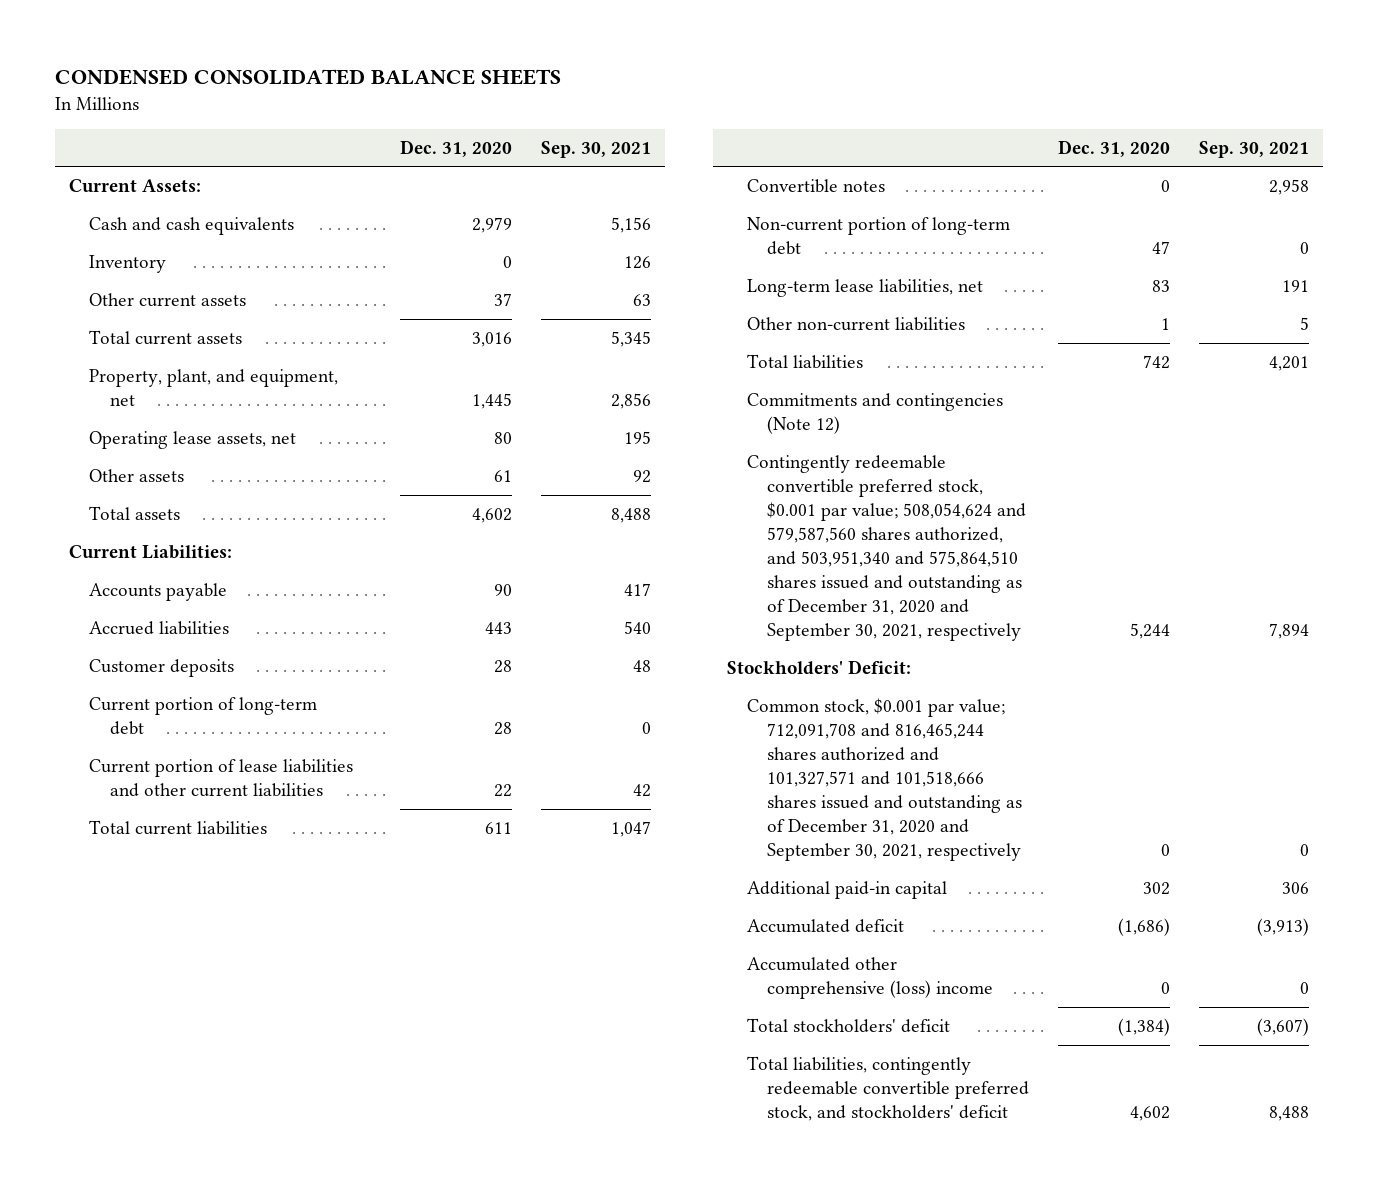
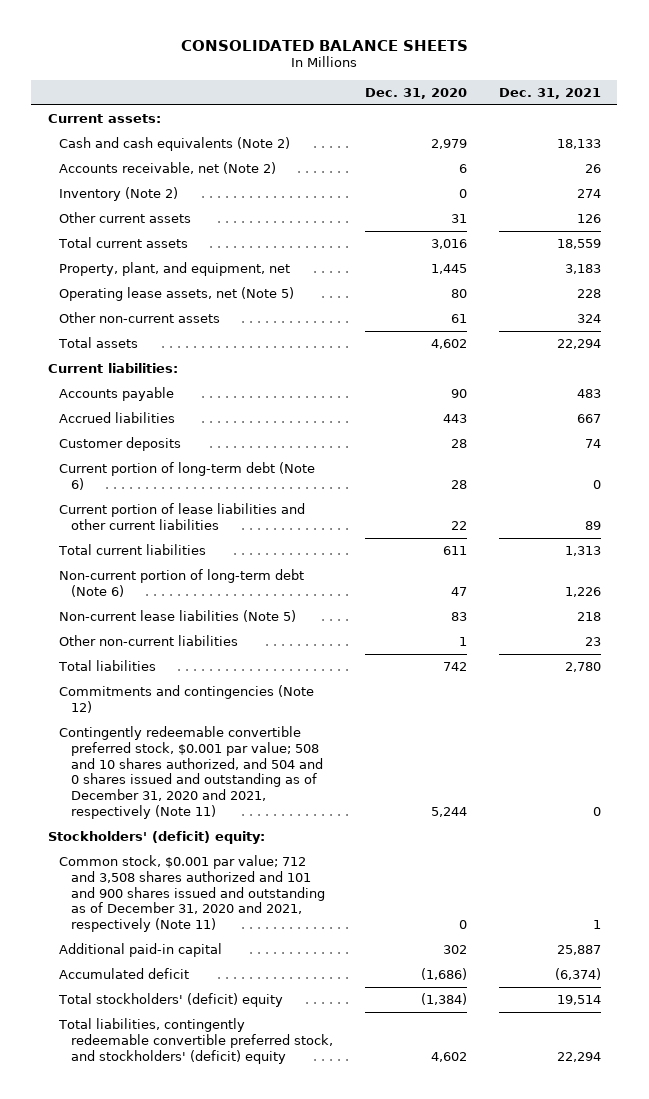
- CONDENSED CONSOLIDATED BALANCE SHEETS
+ CONSOLIDATED BALANCE SHEETS
- | Dec. 31, 2020 | Sep. 30, 2021
+ | Dec. 31, 2020 | Dec. 31, 2021
- Current Assets:
- Cash and cash equivalents | 2,979 | 5,156
- Inventory | 0 | 126
- Other current assets | 37 | 63
+ Current assets:
+ Cash and cash equivalents (Note 2) | 2,979 | 18,133
+ Accounts receivable, net (Note 2) | 6 | 26
+ Inventory (Note 2) | 0 | 274
+ Other current assets | 31 | 126
- Operating lease assets, net | 80 | 195
- Other assets | 61 | 92
+ Operating lease assets, net (Note 5) | 80 | 228
+ Other non-current assets | 61 | 324
- Current Liabilities:
+ Current liabilities:
- Current portion of long-term debt | 28 | 0
+ Current portion of long-term debt (Note 6) | 28 | 0
- Convertible notes | 0 | 2,958
- Non-current portion of long-term debt | 47 | 0
- Long-term lease liabilities, net | 83 | 191
+ Non-current portion of long-term debt (Note 6) | 47 | 1,226
+ Non-current lease liabilities (Note 5) | 83 | 218
- Contingently redeemable convertible preferred stock, $0.001 par value; 508,054,624 and 579,587,560 shares authorized, and 503,951,340 and 575,864,510 shares issued and outstanding as of December 31, 2020 and September 30, 2021, respectively | 5,244 | 7,894
- Stockholders' Deficit:
- Common stock, $0.001 par value; 712,091,708 and 816,465,244 shares authorized and 101,327,571 and 101,518,666 shares issued and outstanding as of December 31, 2020 and September 30, 2021, respectively | 0 | 0
+ Contingently redeemable convertible preferred stock, $0.001 par value; 508 and 10 shares authorized, and 504 and 0 shares issued and outstanding as of December 31, 2020 and 2021, respectively (Note 11) | 5,244 | 0
+ Stockholders' (deficit) equity:
+ Common stock, $0.001 par value; 712 and 3,508 shares authorized and 101 and 900 shares issued and outstanding as of December 31, 2020 and 2021, respectively (Note 11) | 0 | 1
- Accumulated other comprehensive (loss) income | 0 | 0
- Total stockholders' deficit | (1,384) | (3,607)
- Total liabilities, contingently redeemable convertible preferred stock, and stockholders' deficit | 4,602 | 8,488
+ Total stockholders' (deficit) equity | (1,384) | 19,514
+ Total liabilities, contingently redeemable convertible preferred stock, and stockholders' (deficit) equity | 4,602 | 22,294

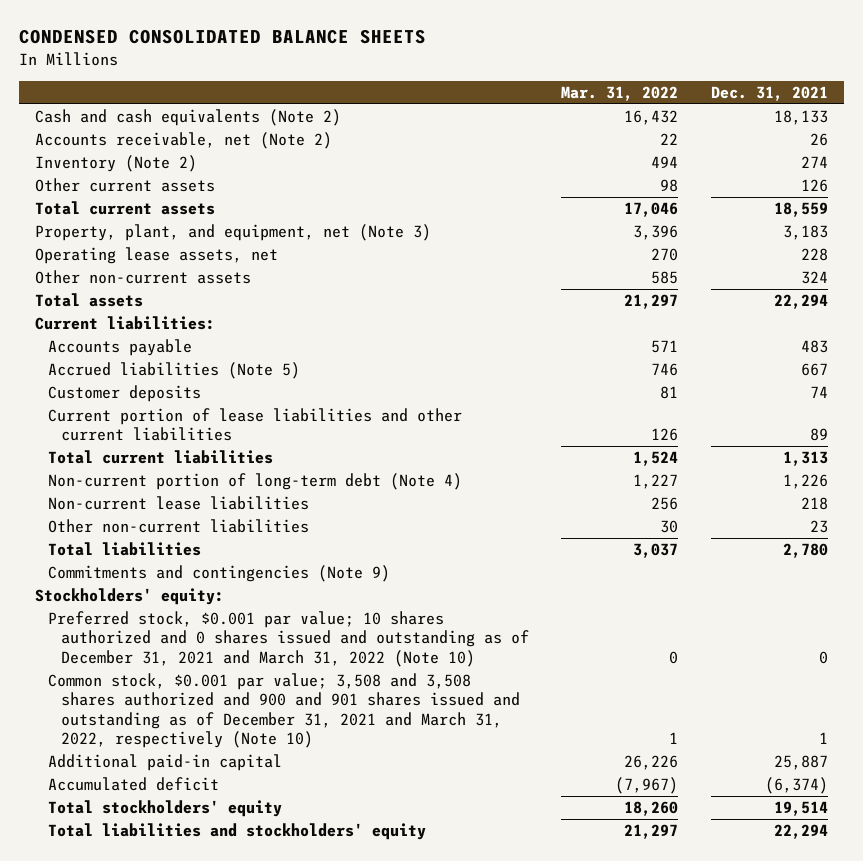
- CONSOLIDATED BALANCE SHEETS
+ CONDENSED CONSOLIDATED BALANCE SHEETS
- | Dec. 31, 2020 | Dec. 31, 2021
+ | Mar. 31, 2022 | Dec. 31, 2021
- Current assets:
- Property, plant, and equipment, net | 1,445 | 3,183
- Operating lease assets, net (Note 5) | 80 | 228
+ Property, plant, and equipment, net (Note 3) | 3,396 | 3,183
+ Operating lease assets, net | 270 | 228
- Accrued liabilities | 443 | 667
+ Accrued liabilities (Note 5) | 746 | 667
- Current portion of long-term debt (Note 6) | 28 | 0
- Non-current portion of long-term debt (Note 6) | 47 | 1,226
- Non-current lease liabilities (Note 5) | 83 | 218
+ Non-current portion of long-term debt (Note 4) | 1,227 | 1,226
+ Non-current lease liabilities | 256 | 218
- Commitments and contingencies (Note 12)
- Contingently redeemable convertible preferred stock, $0.001 par value; 508 and 10 shares authorized, and 504 and 0 shares issued and outstanding as of December 31, 2020 and 2021, respectively (Note 11) | 5,244 | 0
- Stockholders' (deficit) equity:
- Common stock, $0.001 par value; 712 and 3,508 shares authorized and 101 and 900 shares issued and outstanding as of December 31, 2020 and 2021, respectively (Note 11) | 0 | 1
+ Commitments and contingencies (Note 9)
+ Stockholders' equity:
+ Preferred stock, $0.001 par value; 10 shares authorized and 0 shares issued and outstanding as of December 31, 2021 and March 31, 2022 (Note 10) | 0 | 0
+ Common stock, $0.001 par value; 3,508 and 3,508 shares authorized and 900 and 901 shares issued and outstanding as of December 31, 2021 and March 31, 2022, respectively (Note 10) | 1 | 1
- Total stockholders' (deficit) equity | (1,384) | 19,514
- Total liabilities, contingently redeemable convertible preferred stock, and stockholders' (deficit) equity | 4,602 | 22,294
+ Total stockholders' equity | 18,260 | 19,514
+ Total liabilities and stockholders' equity | 21,297 | 22,294

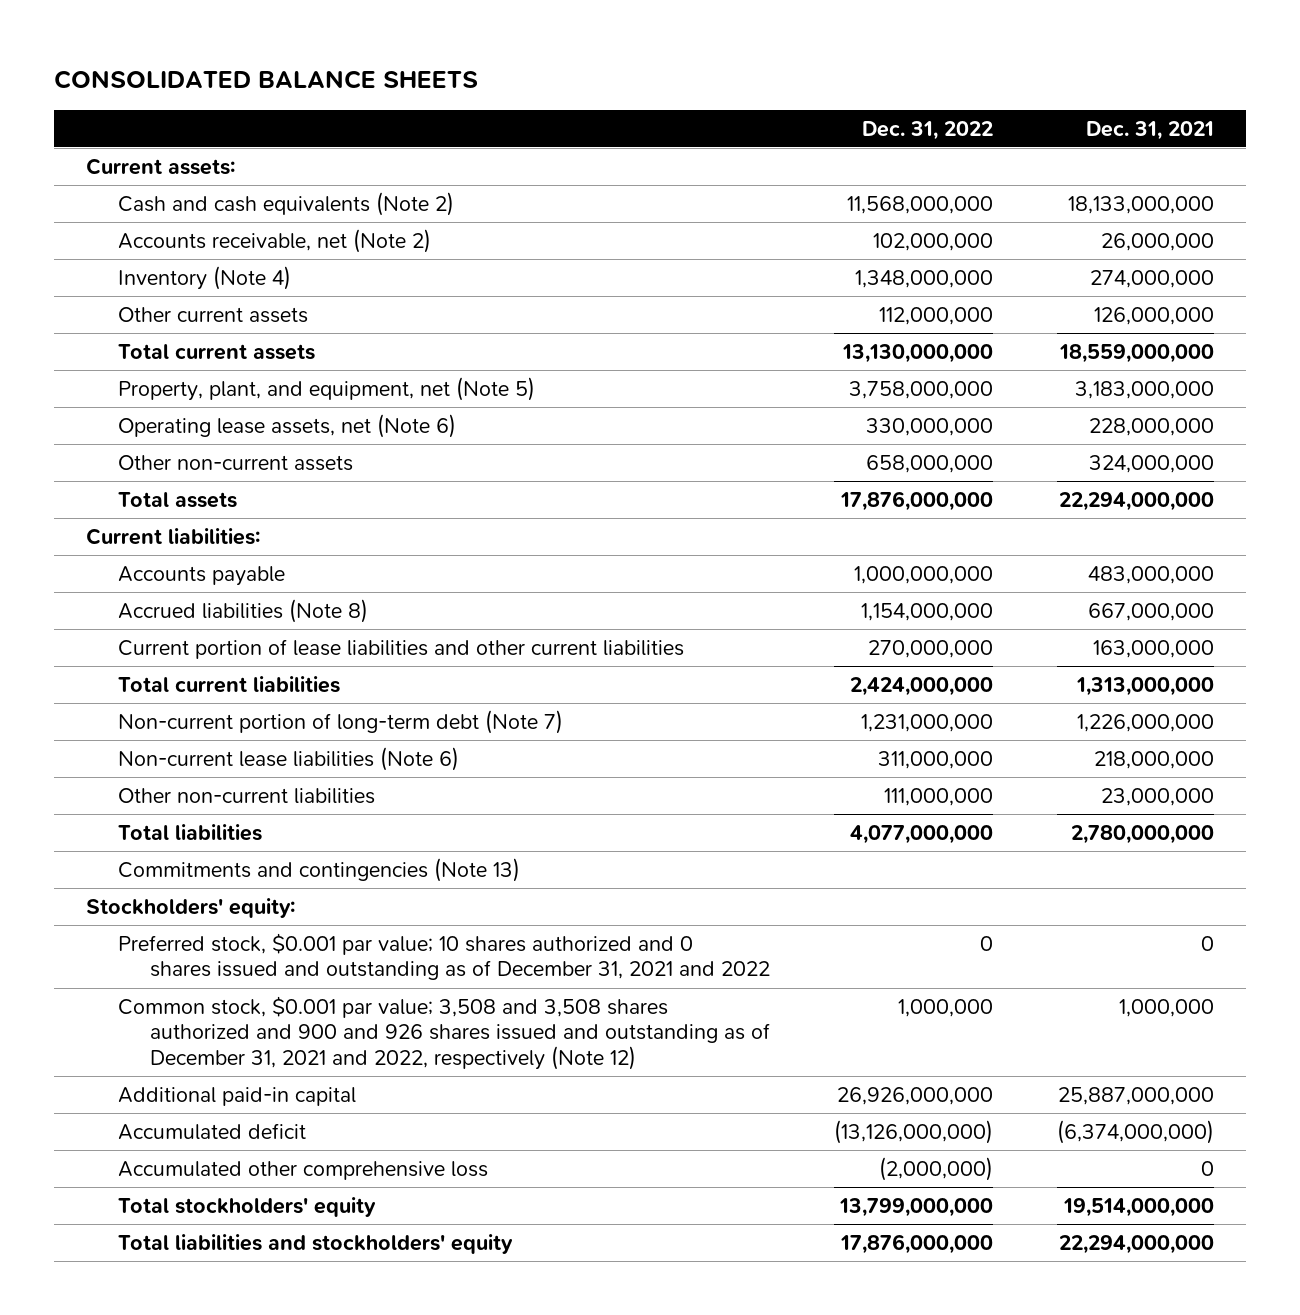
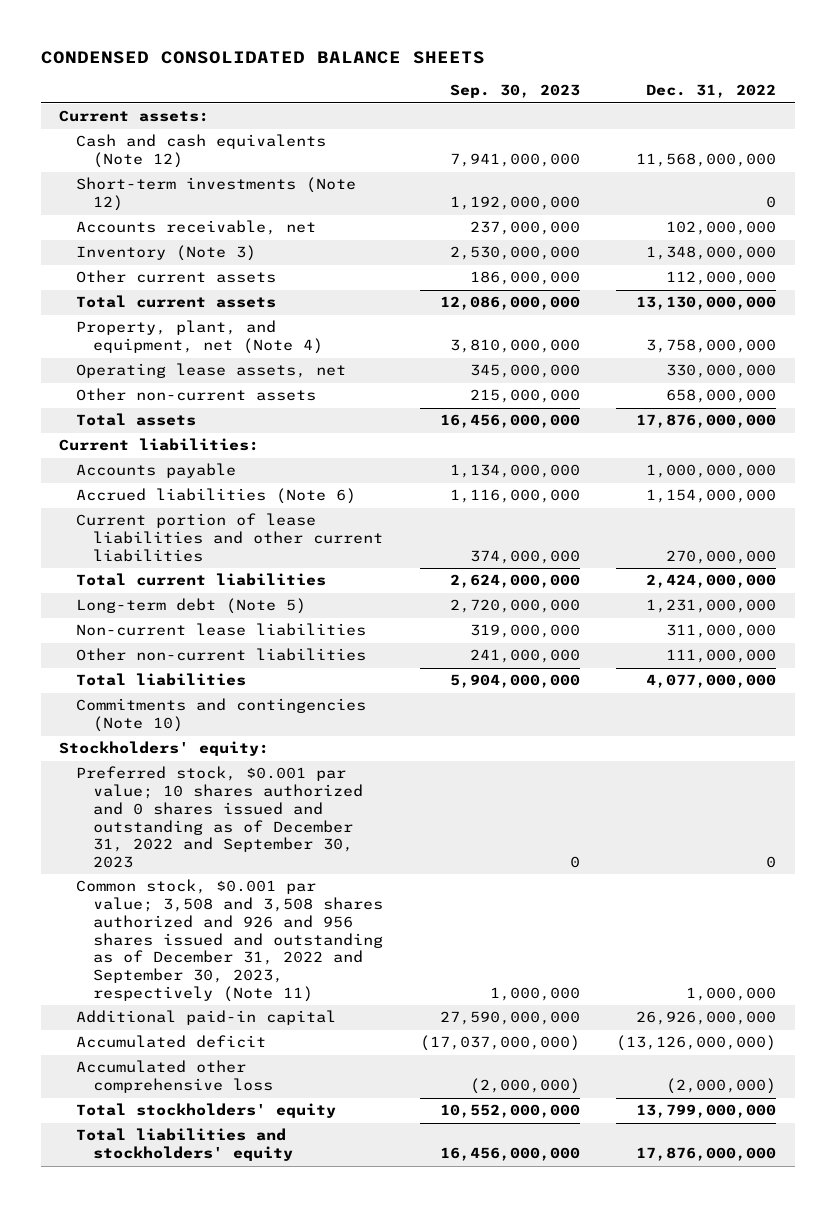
- CONSOLIDATED BALANCE SHEETS
+ CONDENSED CONSOLIDATED BALANCE SHEETS
- | Dec. 31, 2022 | Dec. 31, 2021
+ | Sep. 30, 2023 | Dec. 31, 2022
- Cash and cash equivalents (Note 2) | 11,568,000,000 | 18,133,000,000
- Accounts receivable, net (Note 2) | 102,000,000 | 26,000,000
- Inventory (Note 4) | 1,348,000,000 | 274,000,000
+ Cash and cash equivalents (Note 12) | 7,941,000,000 | 11,568,000,000
+ Short-term investments (Note 12) | 1,192,000,000 | 0
+ Accounts receivable, net | 237,000,000 | 102,000,000
+ Inventory (Note 3) | 2,530,000,000 | 1,348,000,000
- Property, plant, and equipment, net (Note 5) | 3,758,000,000 | 3,183,000,000
- Operating lease assets, net (Note 6) | 330,000,000 | 228,000,000
+ Property, plant, and equipment, net (Note 4) | 3,810,000,000 | 3,758,000,000
+ Operating lease assets, net | 345,000,000 | 330,000,000
- Accrued liabilities (Note 8) | 1,154,000,000 | 667,000,000
+ Accrued liabilities (Note 6) | 1,116,000,000 | 1,154,000,000
- Non-current portion of long-term debt (Note 7) | 1,231,000,000 | 1,226,000,000
- Non-current lease liabilities (Note 6) | 311,000,000 | 218,000,000
+ Long-term debt (Note 5) | 2,720,000,000 | 1,231,000,000
+ Non-current lease liabilities | 319,000,000 | 311,000,000
- Commitments and contingencies (Note 13)
+ Commitments and contingencies (Note 10)
- Preferred stock, $0.001 par value; 10 shares authorized and 0 shares issued and outstanding as of December 31, 2021 and 2022 | 0 | 0
- Common stock, $0.001 par value; 3,508 and 3,508 shares authorized and 900 and 926 shares issued and outstanding as of December 31, 2021 and 2022, respectively (Note 12) | 1,000,000 | 1,000,000
+ Preferred stock, $0.001 par value; 10 shares authorized and 0 shares issued and outstanding as of December 31, 2022 and September 30, 2023 | 0 | 0
+ Common stock, $0.001 par value; 3,508 and 3,508 shares authorized and 926 and 956 shares issued and outstanding as of December 31, 2022 and September 30, 2023, respectively (Note 11) | 1,000,000 | 1,000,000

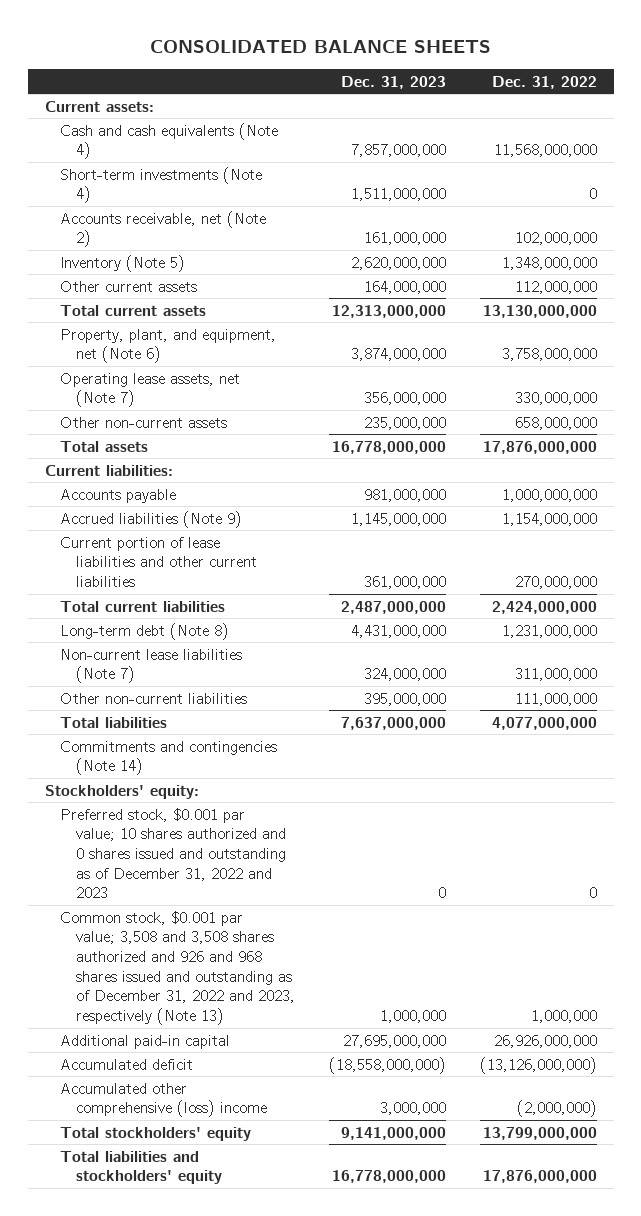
- CONDENSED CONSOLIDATED BALANCE SHEETS
+ CONSOLIDATED BALANCE SHEETS
- | Sep. 30, 2023 | Dec. 31, 2022
+ | Dec. 31, 2023 | Dec. 31, 2022
- Cash and cash equivalents (Note 12) | 7,941,000,000 | 11,568,000,000
- Short-term investments (Note 12) | 1,192,000,000 | 0
- Accounts receivable, net | 237,000,000 | 102,000,000
- Inventory (Note 3) | 2,530,000,000 | 1,348,000,000
+ Cash and cash equivalents (Note 4) | 7,857,000,000 | 11,568,000,000
+ Short-term investments (Note 4) | 1,511,000,000 | 0
+ Accounts receivable, net (Note 2) | 161,000,000 | 102,000,000
+ Inventory (Note 5) | 2,620,000,000 | 1,348,000,000
- Property, plant, and equipment, net (Note 4) | 3,810,000,000 | 3,758,000,000
- Operating lease assets, net | 345,000,000 | 330,000,000
+ Property, plant, and equipment, net (Note 6) | 3,874,000,000 | 3,758,000,000
+ Operating lease assets, net (Note 7) | 356,000,000 | 330,000,000
- Accrued liabilities (Note 6) | 1,116,000,000 | 1,154,000,000
+ Accrued liabilities (Note 9) | 1,145,000,000 | 1,154,000,000
- Long-term debt (Note 5) | 2,720,000,000 | 1,231,000,000
- Non-current lease liabilities | 319,000,000 | 311,000,000
+ Long-term debt (Note 8) | 4,431,000,000 | 1,231,000,000
+ Non-current lease liabilities (Note 7) | 324,000,000 | 311,000,000
- Commitments and contingencies (Note 10)
+ Commitments and contingencies (Note 14)
- Preferred stock, $0.001 par value; 10 shares authorized and 0 shares issued and outstanding as of December 31, 2022 and September 30, 2023 | 0 | 0
- Common stock, $0.001 par value; 3,508 and 3,508 shares authorized and 926 and 956 shares issued and outstanding as of December 31, 2022 and September 30, 2023, respectively (Note 11) | 1,000,000 | 1,000,000
+ Preferred stock, $0.001 par value; 10 shares authorized and 0 shares issued and outstanding as of December 31, 2022 and 2023 | 0 | 0
+ Common stock, $0.001 par value; 3,508 and 3,508 shares authorized and 926 and 968 shares issued and outstanding as of December 31, 2022 and 2023, respectively (Note 13) | 1,000,000 | 1,000,000
- Accumulated other comprehensive loss | (2,000,000) | (2,000,000)
+ Accumulated other comprehensive (loss) income | 3,000,000 | (2,000,000)

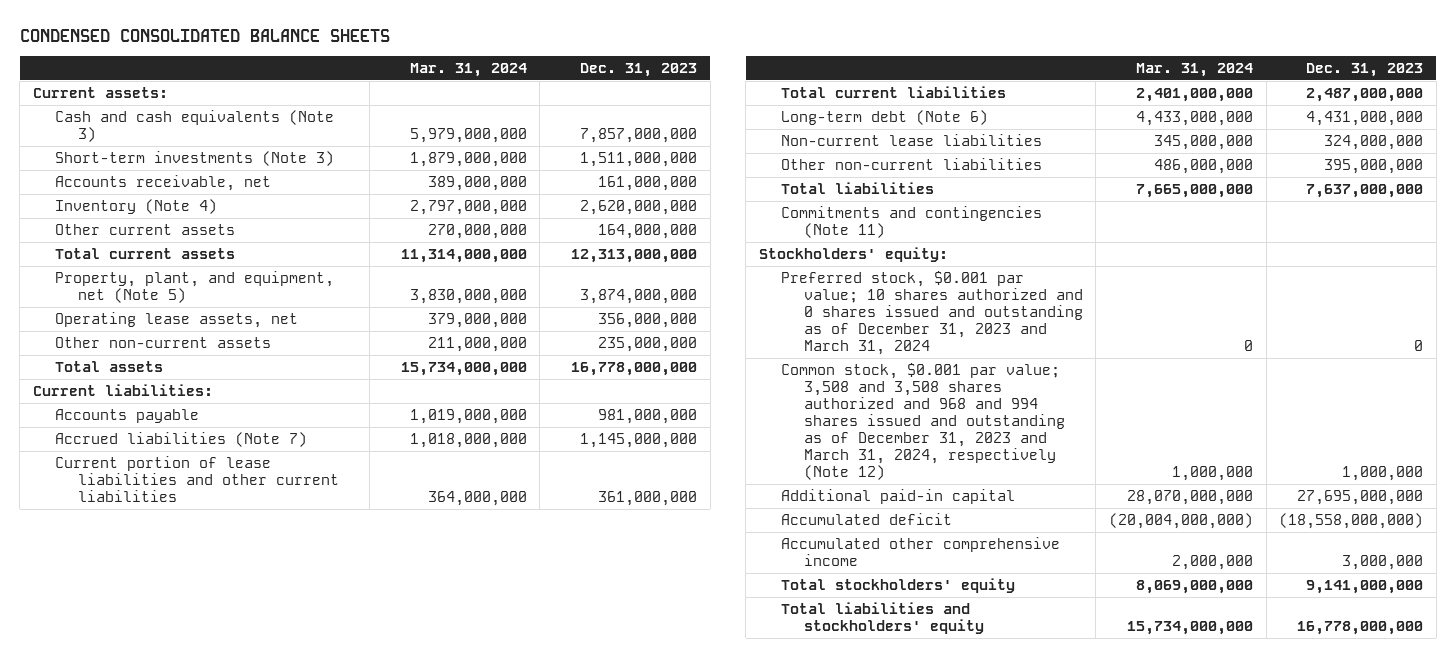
- CONSOLIDATED BALANCE SHEETS
+ CONDENSED CONSOLIDATED BALANCE SHEETS
- | Dec. 31, 2023 | Dec. 31, 2022
+ | Mar. 31, 2024 | Dec. 31, 2023
- Cash and cash equivalents (Note 4) | 7,857,000,000 | 11,568,000,000
- Short-term investments (Note 4) | 1,511,000,000 | 0
- Accounts receivable, net (Note 2) | 161,000,000 | 102,000,000
- Inventory (Note 5) | 2,620,000,000 | 1,348,000,000
+ Cash and cash equivalents (Note 3) | 5,979,000,000 | 7,857,000,000
+ Short-term investments (Note 3) | 1,879,000,000 | 1,511,000,000
+ Accounts receivable, net | 389,000,000 | 161,000,000
+ Inventory (Note 4) | 2,797,000,000 | 2,620,000,000
- Property, plant, and equipment, net (Note 6) | 3,874,000,000 | 3,758,000,000
- Operating lease assets, net (Note 7) | 356,000,000 | 330,000,000
+ Property, plant, and equipment, net (Note 5) | 3,830,000,000 | 3,874,000,000
+ Operating lease assets, net | 379,000,000 | 356,000,000
- Accrued liabilities (Note 9) | 1,145,000,000 | 1,154,000,000
+ Accrued liabilities (Note 7) | 1,018,000,000 | 1,145,000,000
- Long-term debt (Note 8) | 4,431,000,000 | 1,231,000,000
- Non-current lease liabilities (Note 7) | 324,000,000 | 311,000,000
+ Long-term debt (Note 6) | 4,433,000,000 | 4,431,000,000
+ Non-current lease liabilities | 345,000,000 | 324,000,000
- Commitments and contingencies (Note 14)
+ Commitments and contingencies (Note 11)
- Preferred stock, $0.001 par value; 10 shares authorized and 0 shares issued and outstanding as of December 31, 2022 and 2023 | 0 | 0
- Common stock, $0.001 par value; 3,508 and 3,508 shares authorized and 926 and 968 shares issued and outstanding as of December 31, 2022 and 2023, respectively (Note 13) | 1,000,000 | 1,000,000
+ Preferred stock, $0.001 par value; 10 shares authorized and 0 shares issued and outstanding as of December 31, 2023 and March 31, 2024 | 0 | 0
+ Common stock, $0.001 par value; 3,508 and 3,508 shares authorized and 968 and 994 shares issued and outstanding as of December 31, 2023 and March 31, 2024, respectively (Note 12) | 1,000,000 | 1,000,000
- Accumulated other comprehensive (loss) income | 3,000,000 | (2,000,000)
+ Accumulated other comprehensive income | 2,000,000 | 3,000,000

